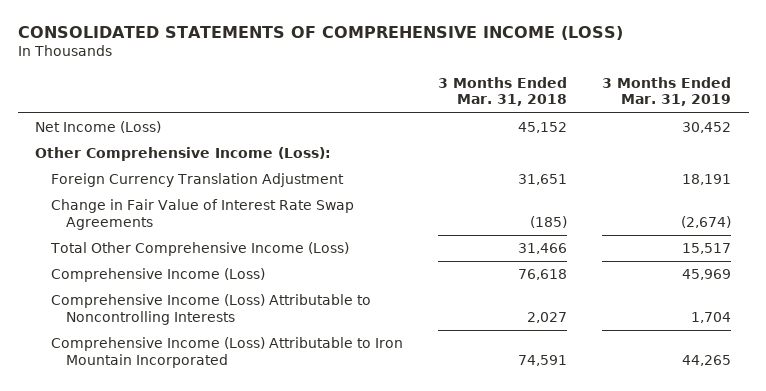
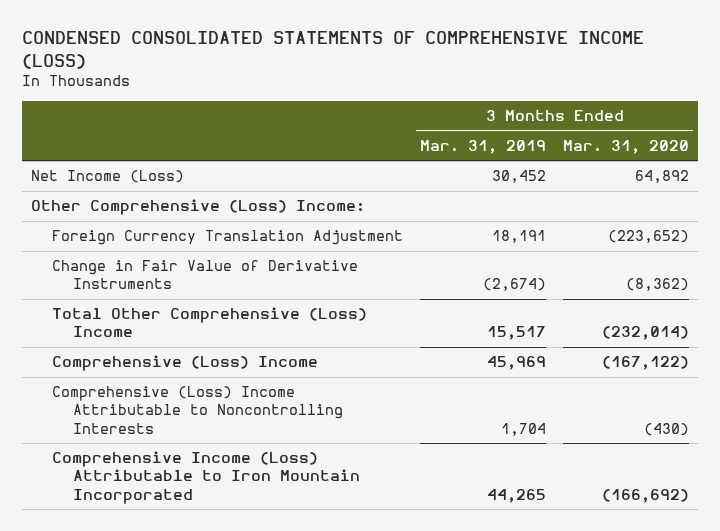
- CONSOLIDATED STATEMENTS OF COMPREHENSIVE INCOME (LOSS)
+ CONDENSED CONSOLIDATED STATEMENTS OF COMPREHENSIVE INCOME (LOSS)
- | 3 Months Ended Mar. 31, 2018 | 3 Months Ended Mar. 31, 2019
+ | 3 Months Ended Mar. 31, 2019 | 3 Months Ended Mar. 31, 2020
- Other Comprehensive Income (Loss):
+ Other Comprehensive (Loss) Income:
- Change in Fair Value of Interest Rate Swap Agreements | (185) | (2,674)
- Total Other Comprehensive Income (Loss) | 31,466 | 15,517
- Comprehensive Income (Loss) | 76,618 | 45,969
- Comprehensive Income (Loss) Attributable to Noncontrolling Interests | 2,027 | 1,704
+ Change in Fair Value of Derivative Instruments | (2,674) | (8,362)
+ Total Other Comprehensive (Loss) Income | 15,517 | (232,014)
+ Comprehensive (Loss) Income | 45,969 | (167,122)
+ Comprehensive (Loss) Income Attributable to Noncontrolling Interests | 1,704 | (430)

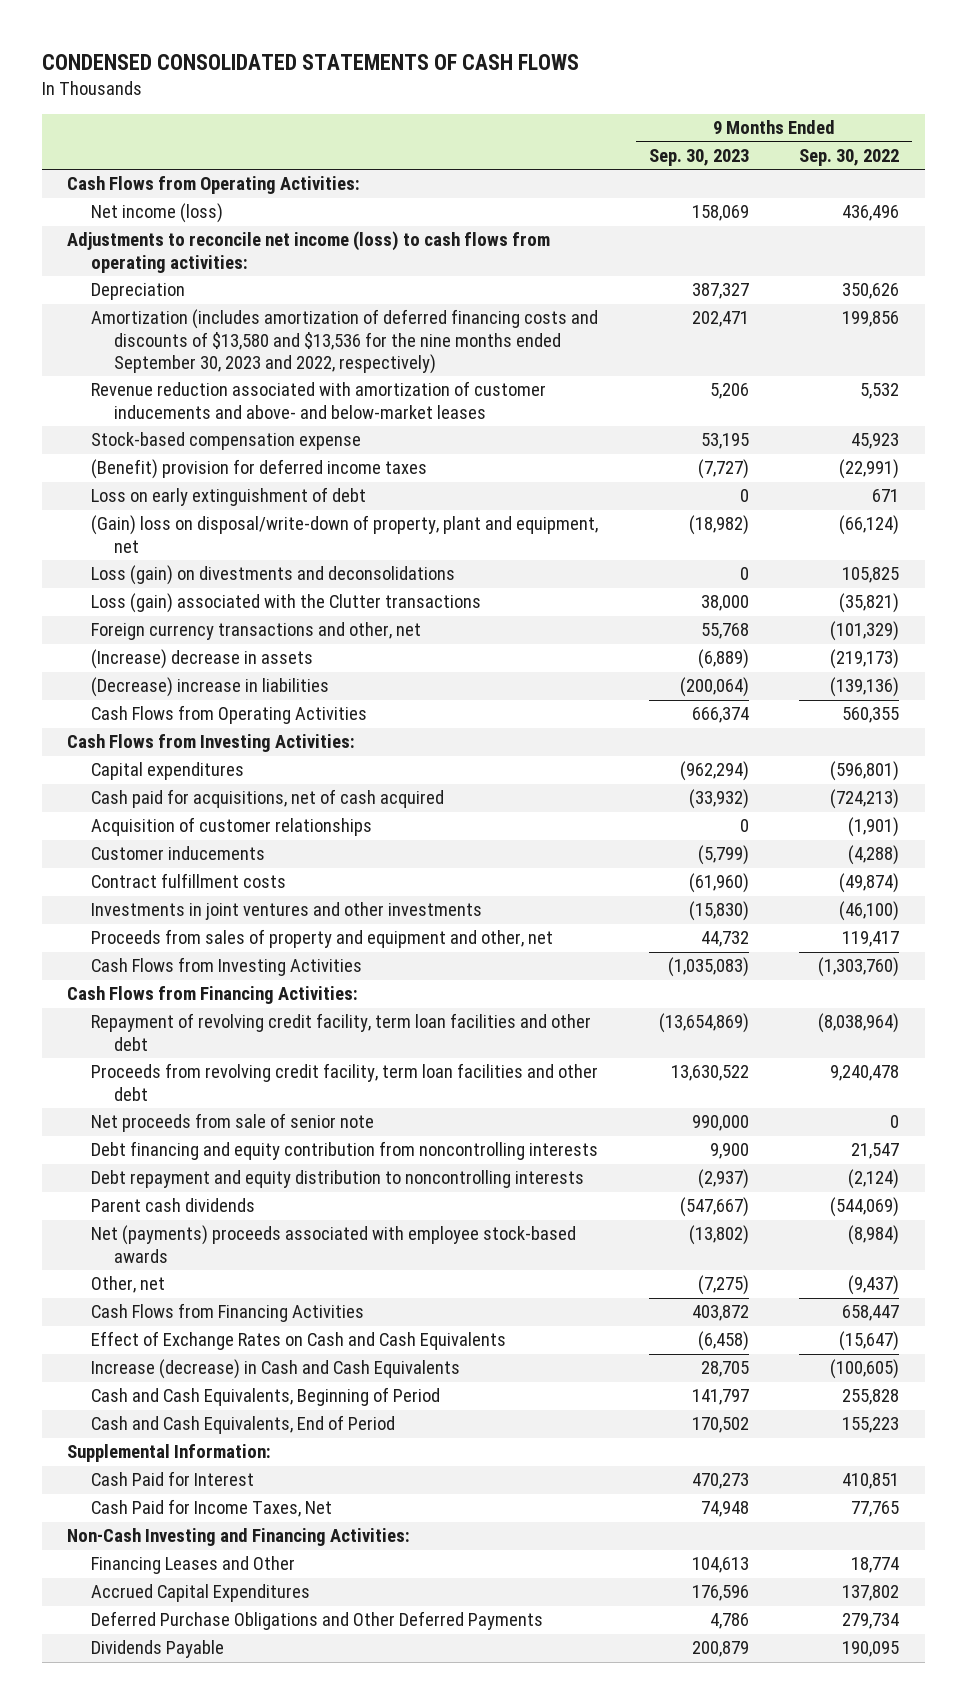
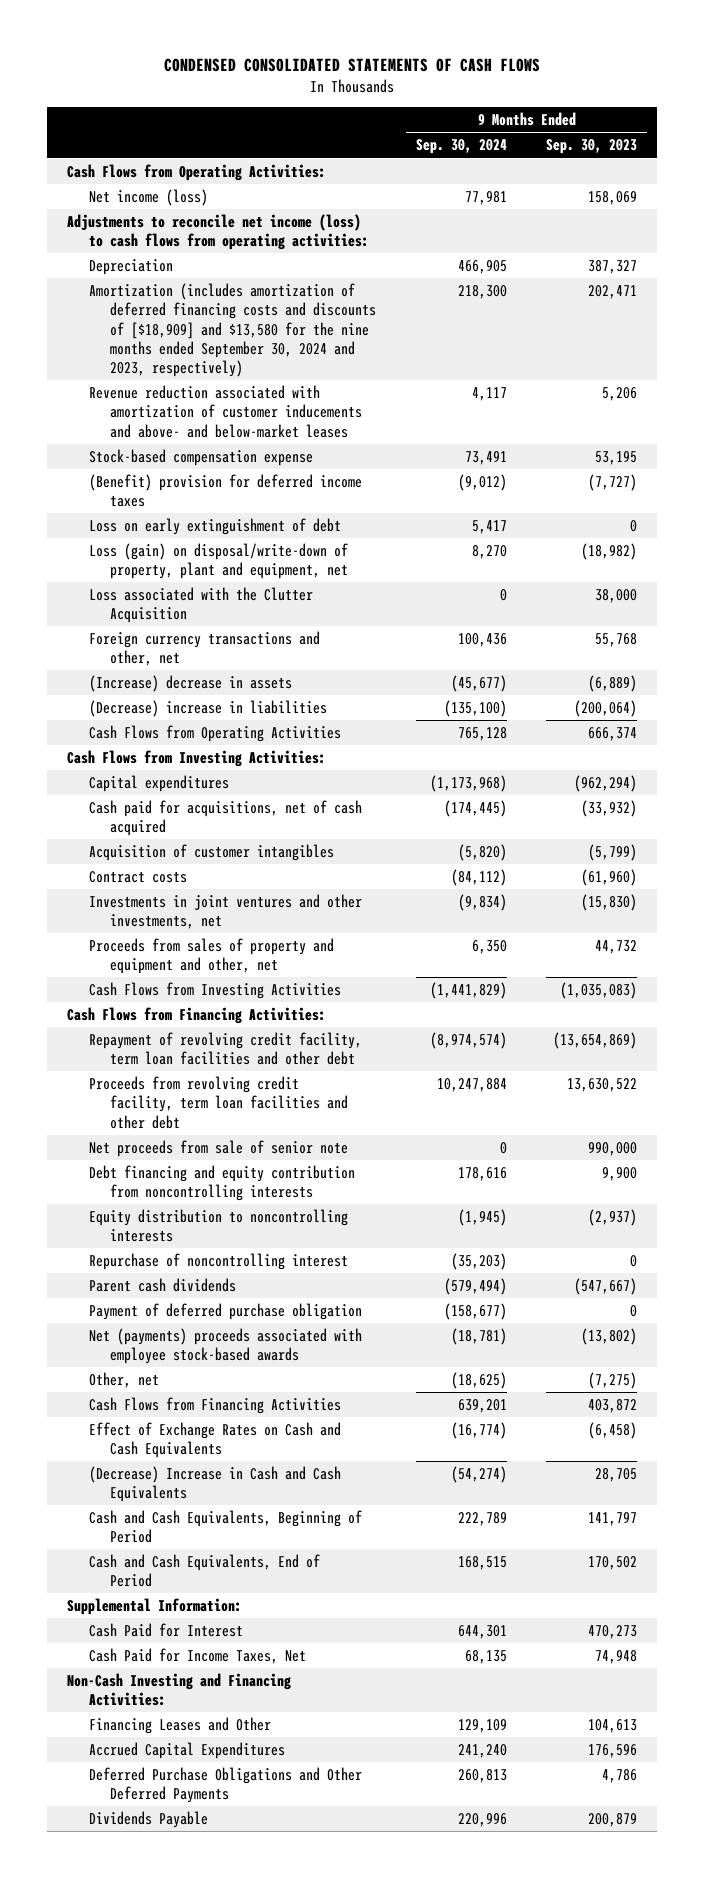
- | 9 Months Ended Sep. 30, 2023 | 9 Months Ended Sep. 30, 2022
+ | 9 Months Ended Sep. 30, 2024 | 9 Months Ended Sep. 30, 2023
- Amortization (includes amortization of deferred financing costs and discounts of $13,580 and $13,536 for the nine months ended September 30, 2023 and 2022, respectively) | 202,471 | 199,856
+ Amortization (includes amortization of deferred financing costs and discounts of [$18,909] and $13,580 for the nine months ended September 30, 2024 and 2023, respectively) | 218,300 | 202,471
- (Gain) loss on disposal/write-down of property, plant and equipment, net | (18,982) | (66,124)
- Loss (gain) on divestments and deconsolidations | 0 | 105,825
- Loss (gain) associated with the Clutter transactions | 38,000 | (35,821)
+ Loss (gain) on disposal/write-down of property, plant and equipment, net | 8,270 | (18,982)
+ Loss associated with the Clutter Acquisition | 0 | 38,000
- Acquisition of customer relationships | 0 | (1,901)
- Customer inducements | (5,799) | (4,288)
- Contract fulfillment costs | (61,960) | (49,874)
- Investments in joint ventures and other investments | (15,830) | (46,100)
+ Acquisition of customer intangibles | (5,820) | (5,799)
+ Contract costs | (84,112) | (61,960)
+ Investments in joint ventures and other investments, net | (9,834) | (15,830)
- Debt repayment and equity distribution to noncontrolling interests | (2,937) | (2,124)
+ Equity distribution to noncontrolling interests | (1,945) | (2,937)
+ Repurchase of noncontrolling interest | (35,203) | 0
+ Payment of deferred purchase obligation | (158,677) | 0
- Increase (decrease) in Cash and Cash Equivalents | 28,705 | (100,605)
+ (Decrease) Increase in Cash and Cash Equivalents | (54,274) | 28,705

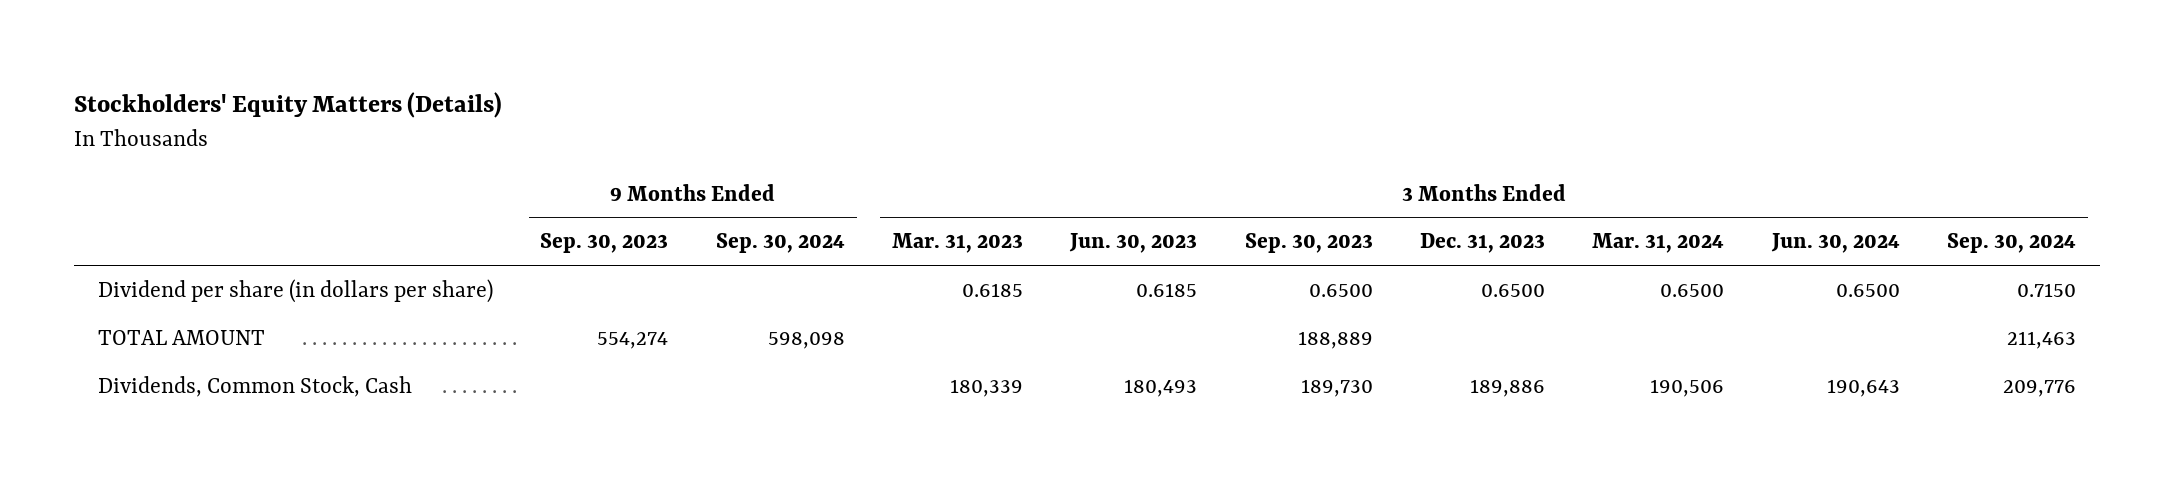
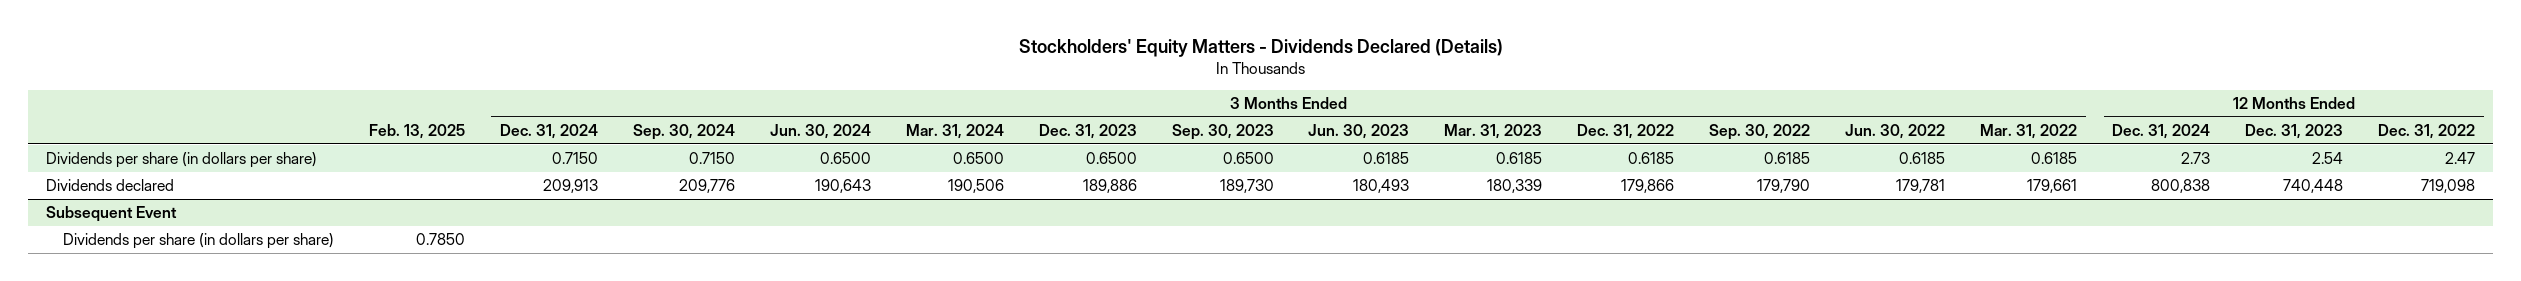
- Stockholders' Equity Matters (Details)
+ Stockholders' Equity Matters - Dividends Declared (Details)
- | 9 Months Ended Sep. 30, 2023 | 9 Months Ended Sep. 30, 2024 | 3 Months Ended Mar. 31, 2023 | 3 Months Ended Jun. 30, 2023 | 3 Months Ended Sep. 30, 2023 | 3 Months Ended Dec. 31, 2023 | 3 Months Ended Mar. 31, 2024 | 3 Months Ended Jun. 30, 2024 | 3 Months Ended Sep. 30, 2024
+ | Feb. 13, 2025 | 3 Months Ended Dec. 31, 2024 | 3 Months Ended Sep. 30, 2024 | 3 Months Ended Jun. 30, 2024 | 3 Months Ended Mar. 31, 2024 | 3 Months Ended Dec. 31, 2023 | 3 Months Ended Sep. 30, 2023 | 3 Months Ended Jun. 30, 2023 | 3 Months Ended Mar. 31, 2023 | 3 Months Ended Dec. 31, 2022 | 3 Months Ended Sep. 30, 2022 | 3 Months Ended Jun. 30, 2022 | 3 Months Ended Mar. 31, 2022 | 12 Months Ended Dec. 31, 2024 | 12 Months Ended Dec. 31, 2023 | 12 Months Ended Dec. 31, 2022
- Dividend per share (in dollars per share) | | | 0.6185 | 0.6185 | 0.6500 | 0.6500 | 0.6500 | 0.6500 | 0.7150
- TOTAL AMOUNT | 554,274 | 598,098 | | | 188,889 | | | | 211,463
- Dividends, Common Stock, Cash | | | 180,339 | 180,493 | 189,730 | 189,886 | 190,506 | 190,643 | 209,776
+ Dividends per share (in dollars per share) | | 0.7150 | 0.7150 | 0.6500 | 0.6500 | 0.6500 | 0.6500 | 0.6185 | 0.6185 | 0.6185 | 0.6185 | 0.6185 | 0.6185 | 2.73 | 2.54 | 2.47
+ Dividends declared | | 209,913 | 209,776 | 190,643 | 190,506 | 189,886 | 189,730 | 180,493 | 180,339 | 179,866 | 179,790 | 179,781 | 179,661 | 800,838 | 740,448 | 719,098
+ Subsequent Event
+ Dividends per share (in dollars per share) | 0.7850 | | | | | | | | | | | | | | |

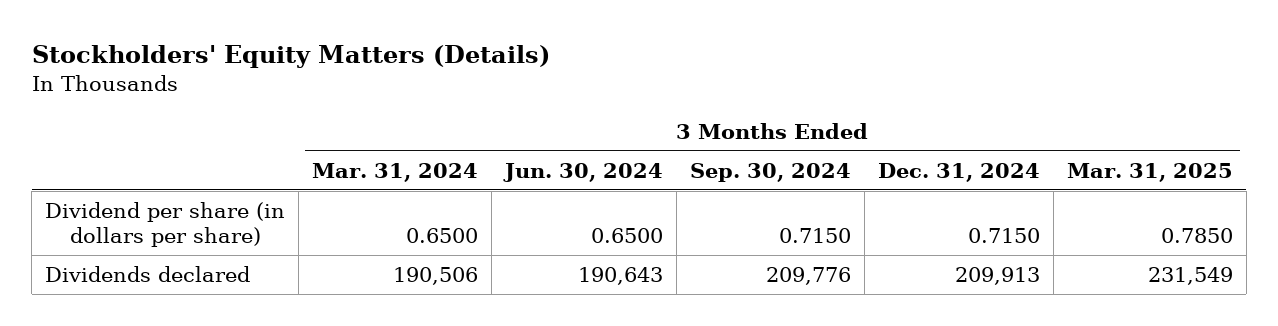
- Stockholders' Equity Matters - Dividends Declared (Details)
+ Stockholders' Equity Matters (Details)
- | Feb. 13, 2025 | 3 Months Ended Dec. 31, 2024 | 3 Months Ended Sep. 30, 2024 | 3 Months Ended Jun. 30, 2024 | 3 Months Ended Mar. 31, 2024 | 3 Months Ended Dec. 31, 2023 | 3 Months Ended Sep. 30, 2023 | 3 Months Ended Jun. 30, 2023 | 3 Months Ended Mar. 31, 2023 | 3 Months Ended Dec. 31, 2022 | 3 Months Ended Sep. 30, 2022 | 3 Months Ended Jun. 30, 2022 | 3 Months Ended Mar. 31, 2022 | 12 Months Ended Dec. 31, 2024 | 12 Months Ended Dec. 31, 2023 | 12 Months Ended Dec. 31, 2022
+ | 3 Months Ended Mar. 31, 2024 | 3 Months Ended Jun. 30, 2024 | 3 Months Ended Sep. 30, 2024 | 3 Months Ended Dec. 31, 2024 | 3 Months Ended Mar. 31, 2025
- Dividends per share (in dollars per share) | | 0.7150 | 0.7150 | 0.6500 | 0.6500 | 0.6500 | 0.6500 | 0.6185 | 0.6185 | 0.6185 | 0.6185 | 0.6185 | 0.6185 | 2.73 | 2.54 | 2.47
+ Dividend per share (in dollars per share) | 0.6500 | 0.6500 | 0.7150 | 0.7150 | 0.7850
- Subsequent Event
- Dividends per share (in dollars per share) | 0.7850 | | | | | | | | | | | | | | |

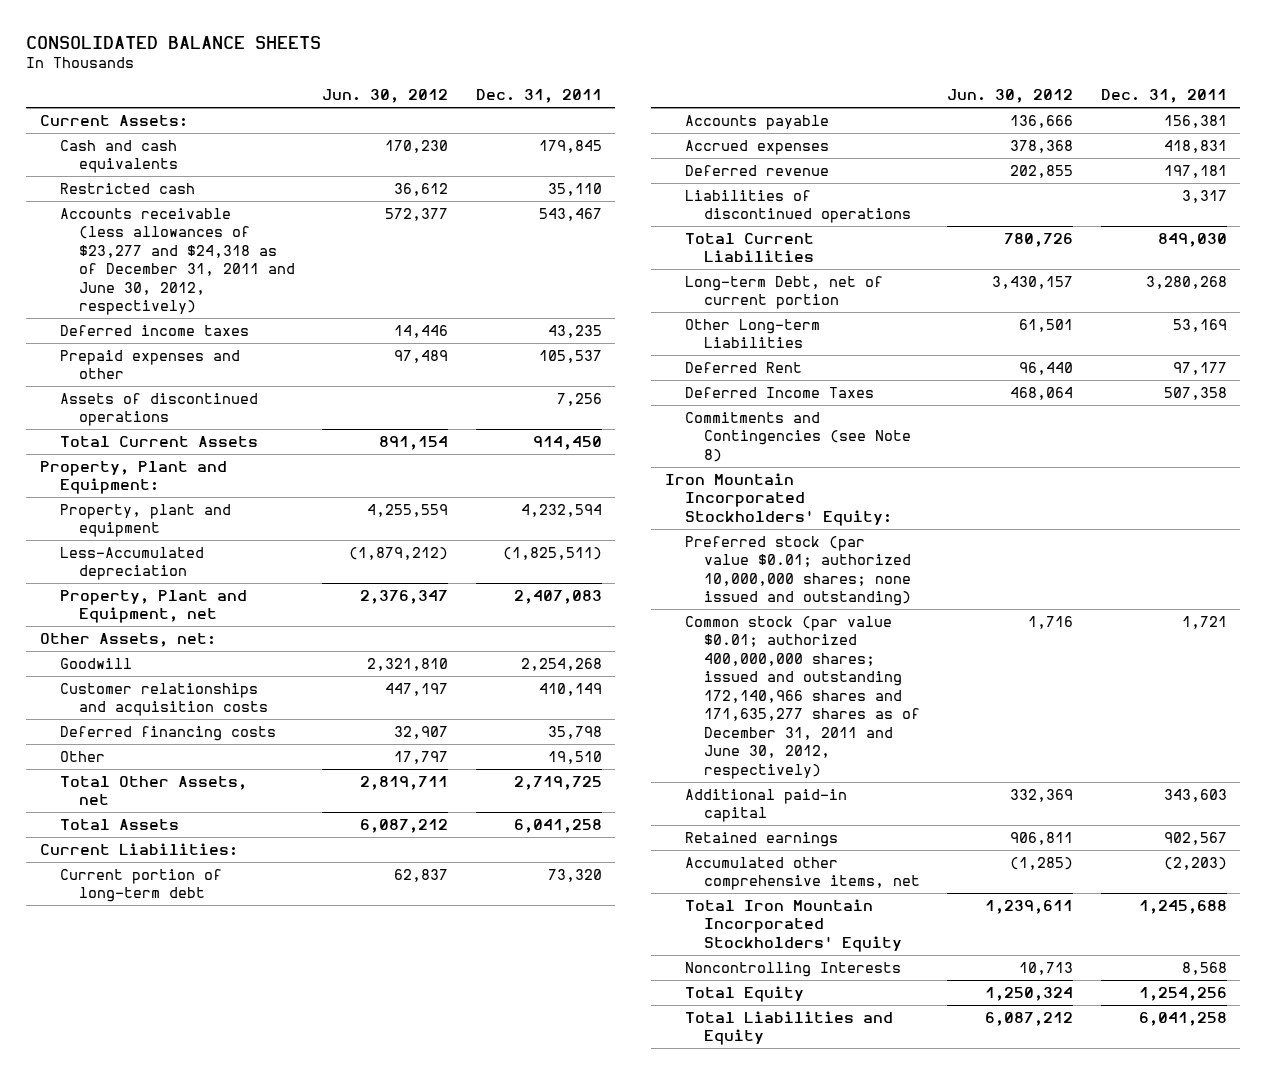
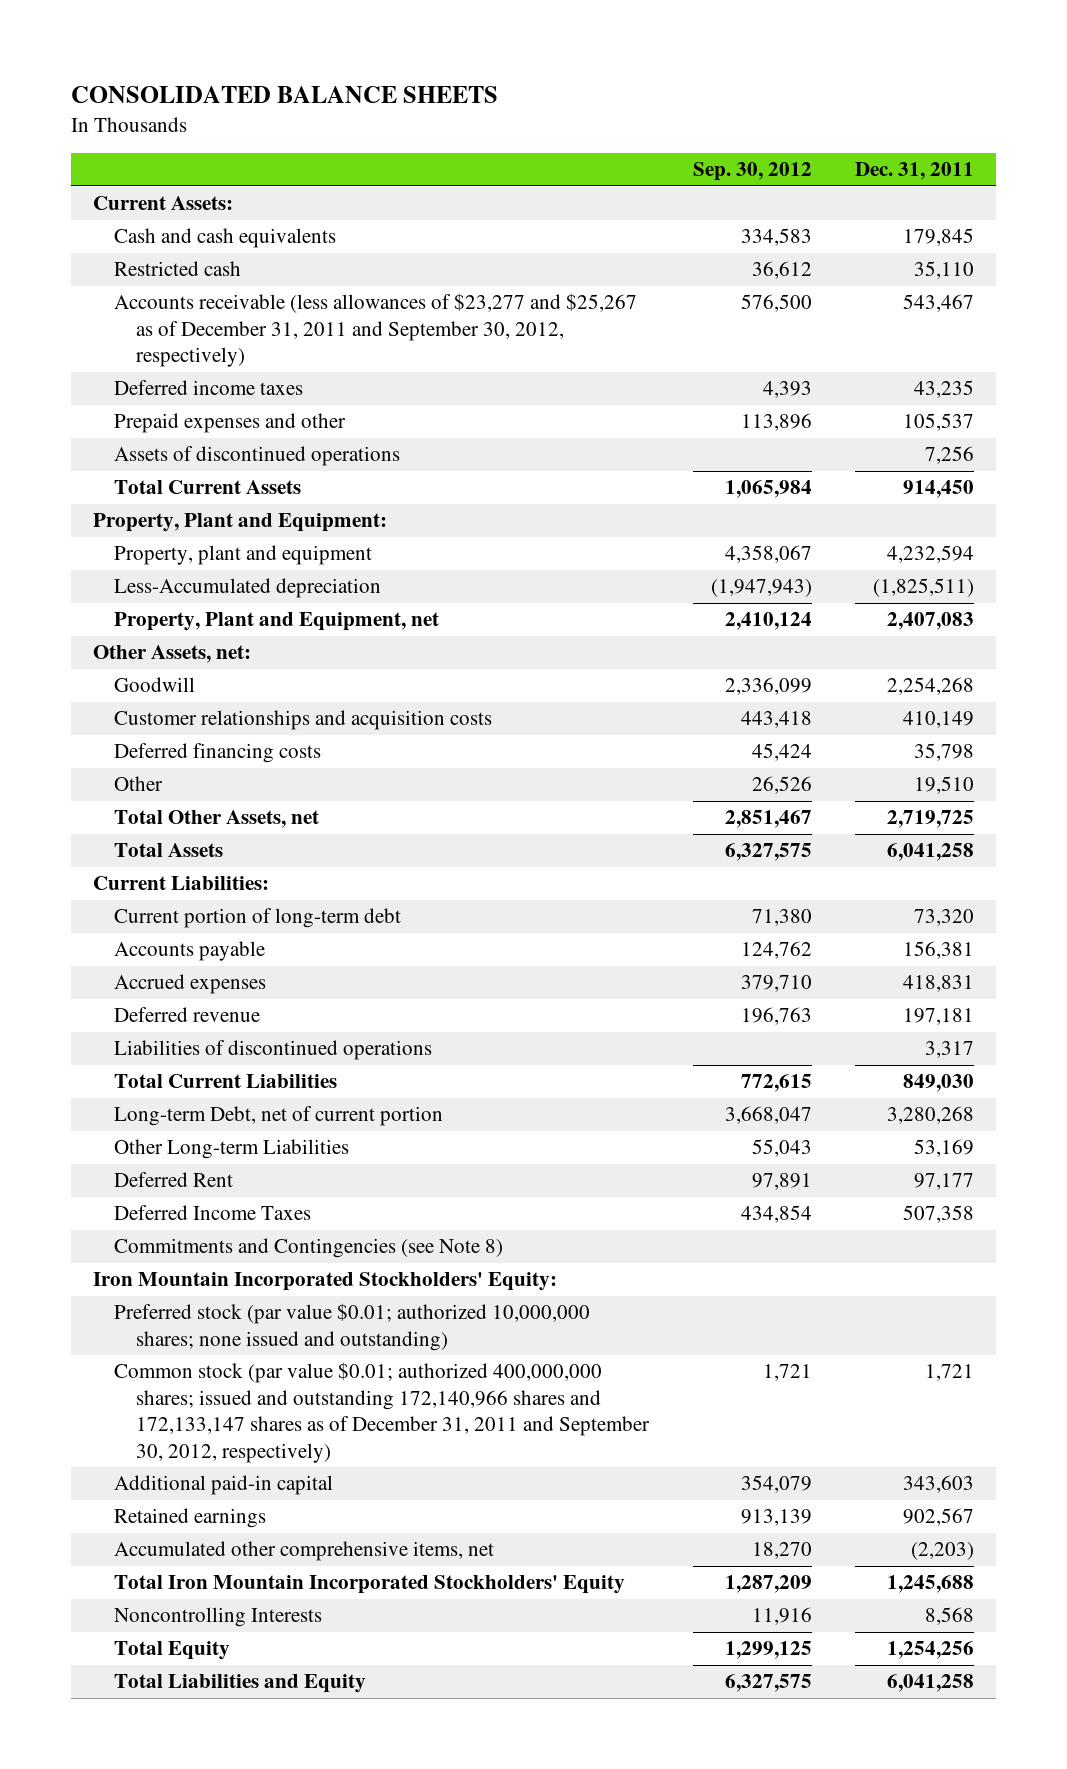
- | Jun. 30, 2012 | Dec. 31, 2011
+ | Sep. 30, 2012 | Dec. 31, 2011
- Accounts receivable (less allowances of $23,277 and $24,318 as of December 31, 2011 and June 30, 2012, respectively) | 572,377 | 543,467
+ Accounts receivable (less allowances of $23,277 and $25,267 as of December 31, 2011 and September 30, 2012, respectively) | 576,500 | 543,467
- Common stock (par value $0.01; authorized 400,000,000 shares; issued and outstanding 172,140,966 shares and 171,635,277 shares as of December 31, 2011 and June 30, 2012, respectively) | 1,716 | 1,721
+ Common stock (par value $0.01; authorized 400,000,000 shares; issued and outstanding 172,140,966 shares and 172,133,147 shares as of December 31, 2011 and September 30, 2012, respectively) | 1,721 | 1,721

